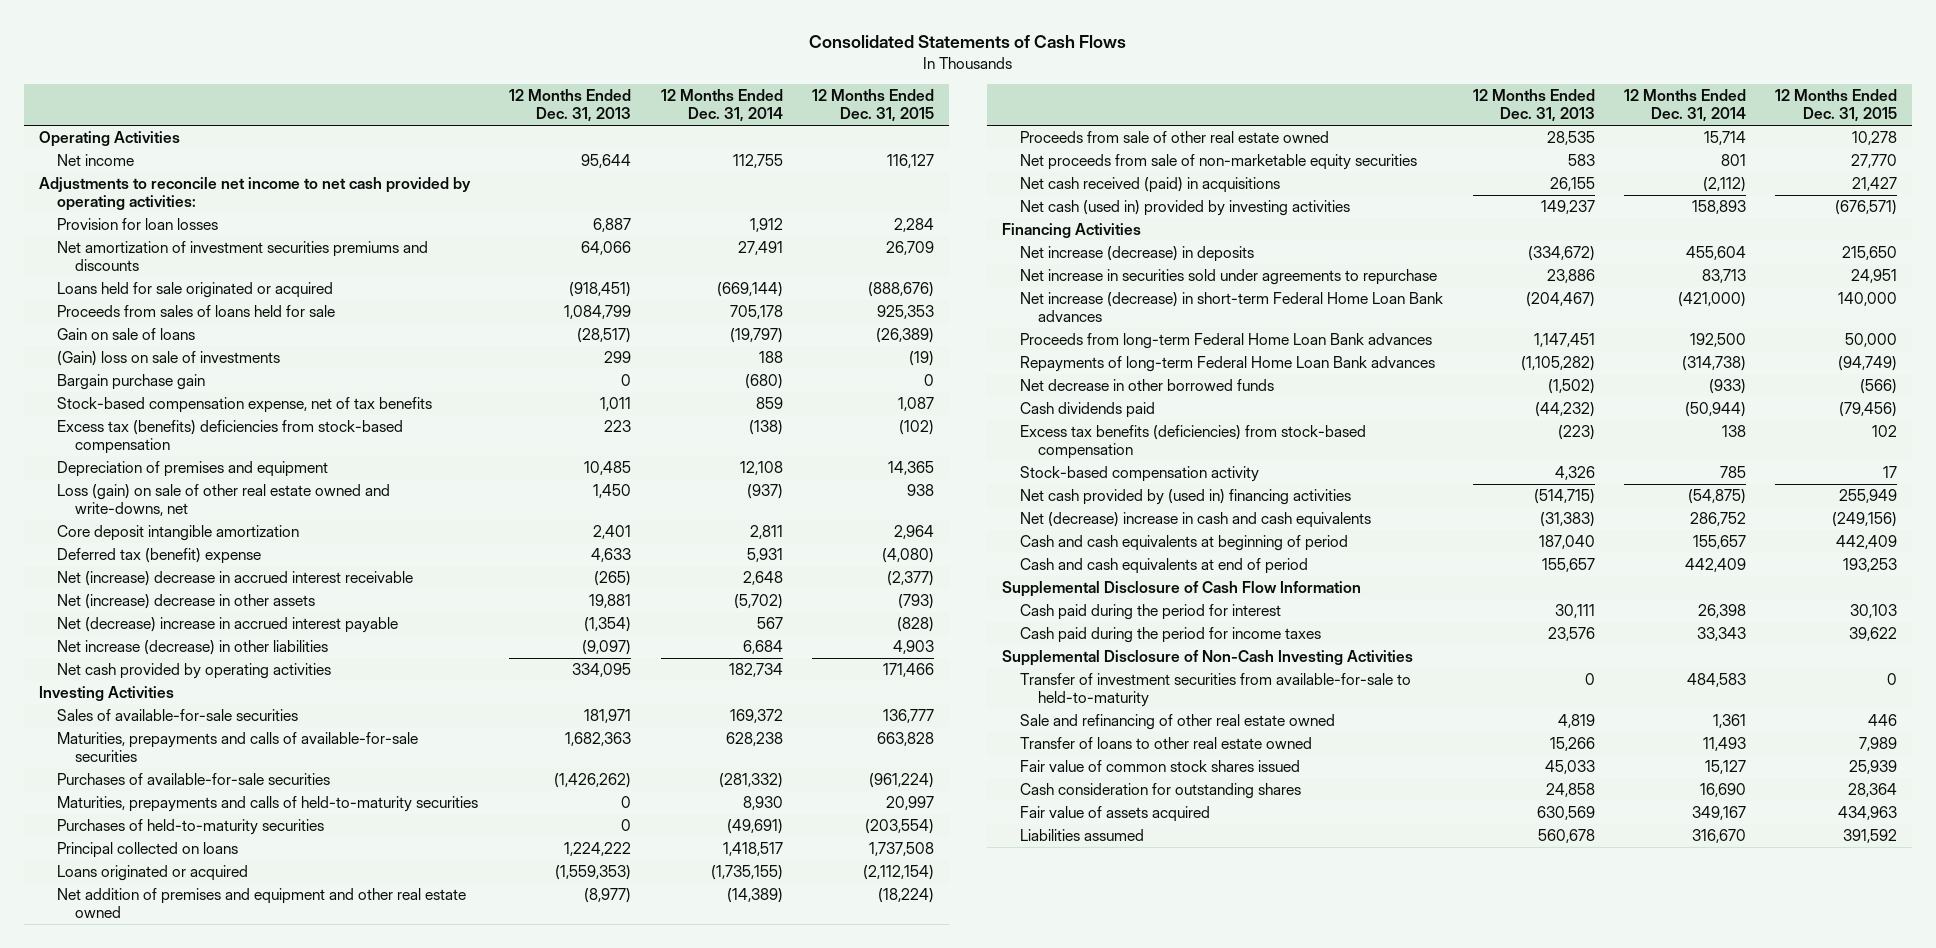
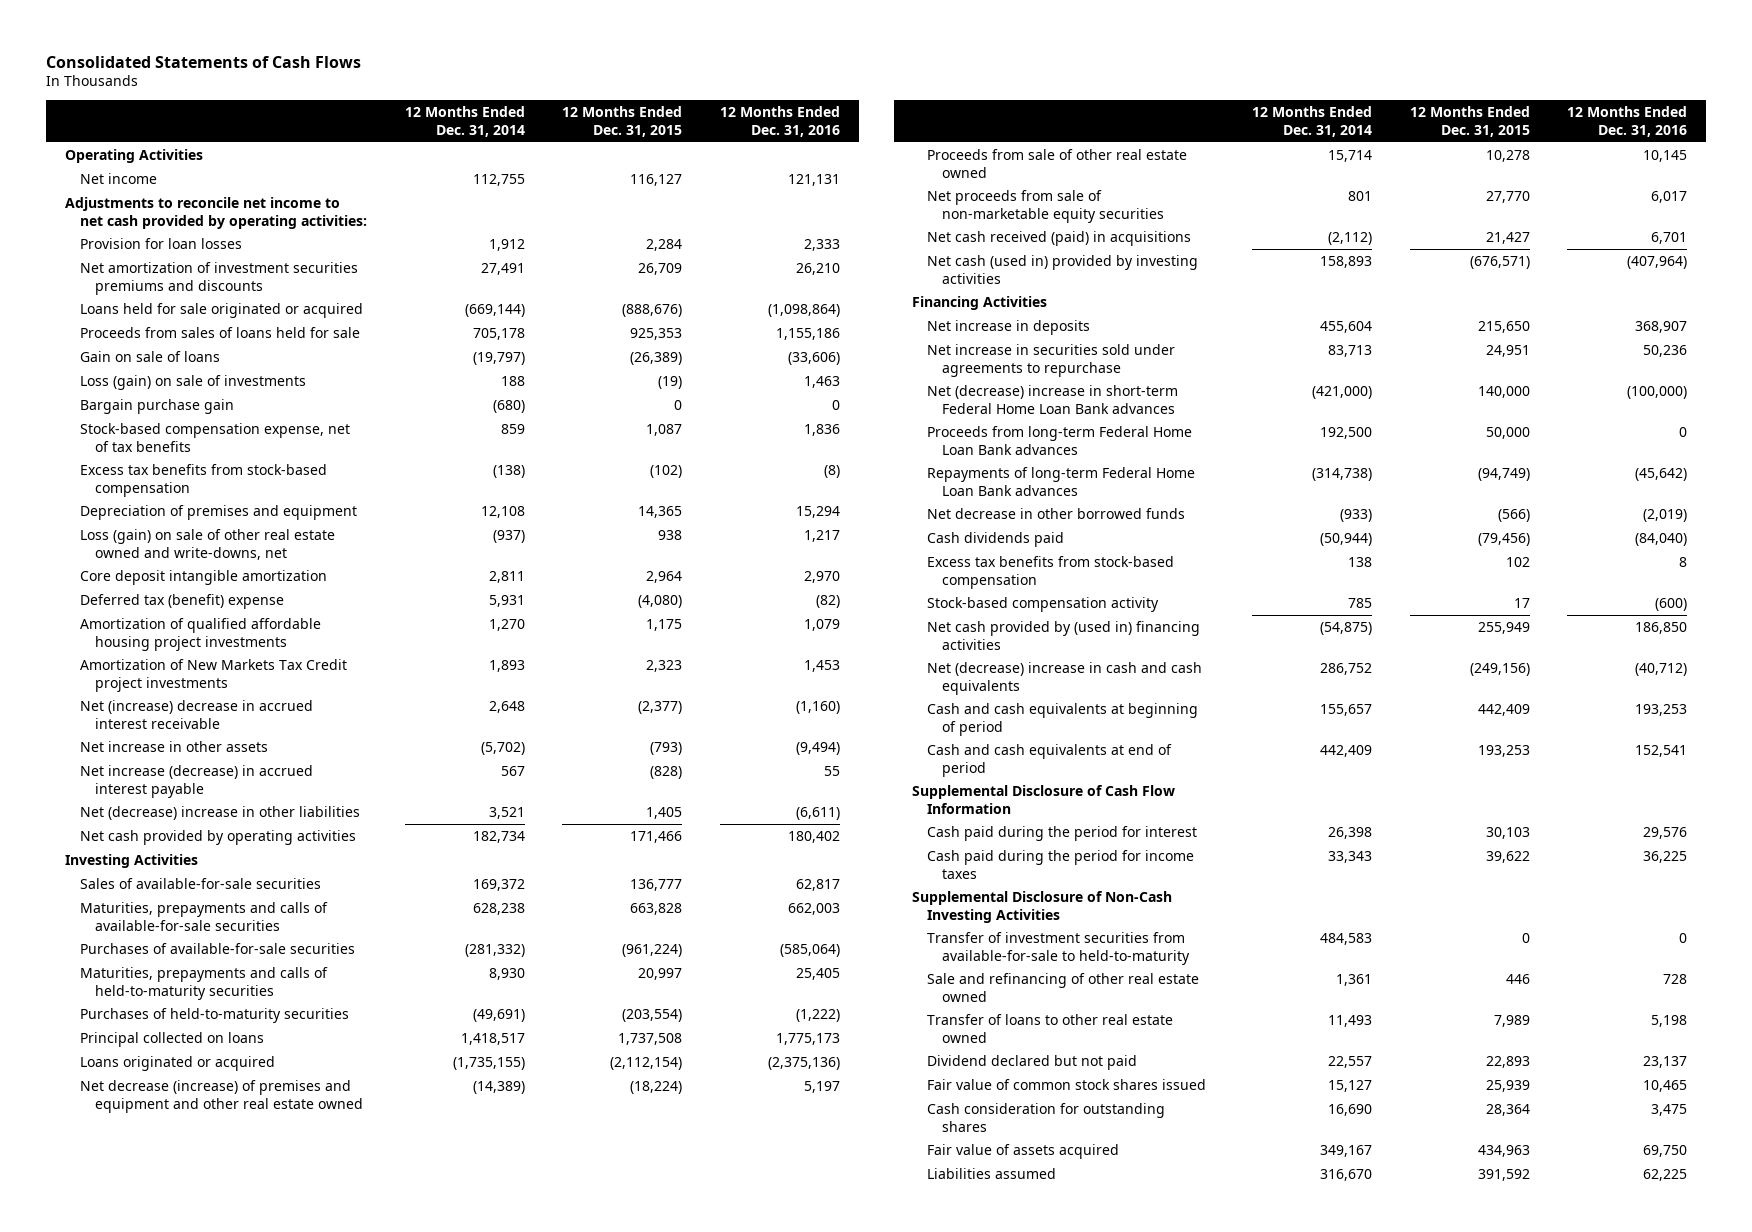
- | 12 Months Ended Dec. 31, 2013 | 12 Months Ended Dec. 31, 2014 | 12 Months Ended Dec. 31, 2015
+ | 12 Months Ended Dec. 31, 2014 | 12 Months Ended Dec. 31, 2015 | 12 Months Ended Dec. 31, 2016
- (Gain) loss on sale of investments | 299 | 188 | (19)
+ Loss (gain) on sale of investments | 188 | (19) | 1,463
- Excess tax (benefits) deficiencies from stock-based compensation | 223 | (138) | (102)
+ Excess tax benefits from stock-based compensation | (138) | (102) | (8)
+ Amortization of qualified affordable housing project investments | 1,270 | 1,175 | 1,079
+ Amortization of New Markets Tax Credit project investments | 1,893 | 2,323 | 1,453
- Net (increase) decrease in other assets | 19,881 | (5,702) | (793)
- Net (decrease) increase in accrued interest payable | (1,354) | 567 | (828)
- Net increase (decrease) in other liabilities | (9,097) | 6,684 | 4,903
+ Net increase in other assets | (5,702) | (793) | (9,494)
+ Net increase (decrease) in accrued interest payable | 567 | (828) | 55
+ Net (decrease) increase in other liabilities | 3,521 | 1,405 | (6,611)
- Net addition of premises and equipment and other real estate owned | (8,977) | (14,389) | (18,224)
+ Net decrease (increase) of premises and equipment and other real estate owned | (14,389) | (18,224) | 5,197
- Net increase (decrease) in deposits | (334,672) | 455,604 | 215,650
+ Net increase in deposits | 455,604 | 215,650 | 368,907
- Net increase (decrease) in short-term Federal Home Loan Bank advances | (204,467) | (421,000) | 140,000
+ Net (decrease) increase in short-term Federal Home Loan Bank advances | (421,000) | 140,000 | (100,000)
- Excess tax benefits (deficiencies) from stock-based compensation | (223) | 138 | 102
+ Excess tax benefits from stock-based compensation | 138 | 102 | 8
+ Dividend declared but not paid | 22,557 | 22,893 | 23,137

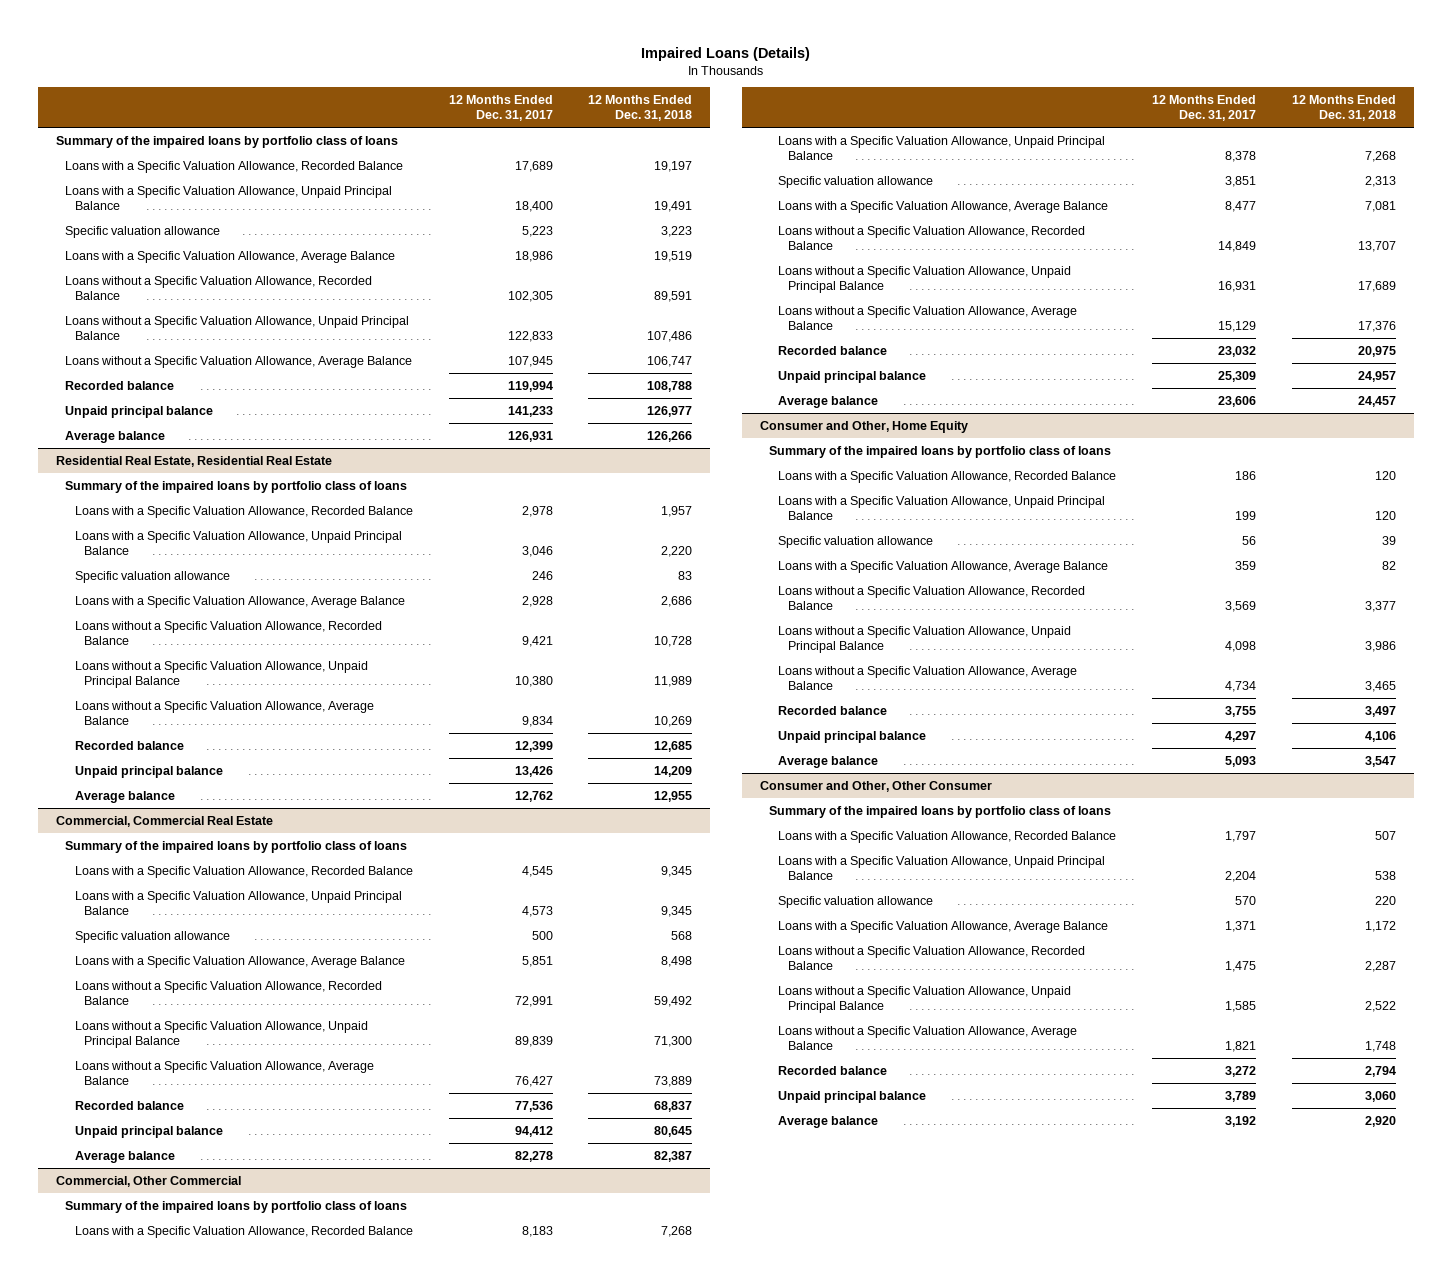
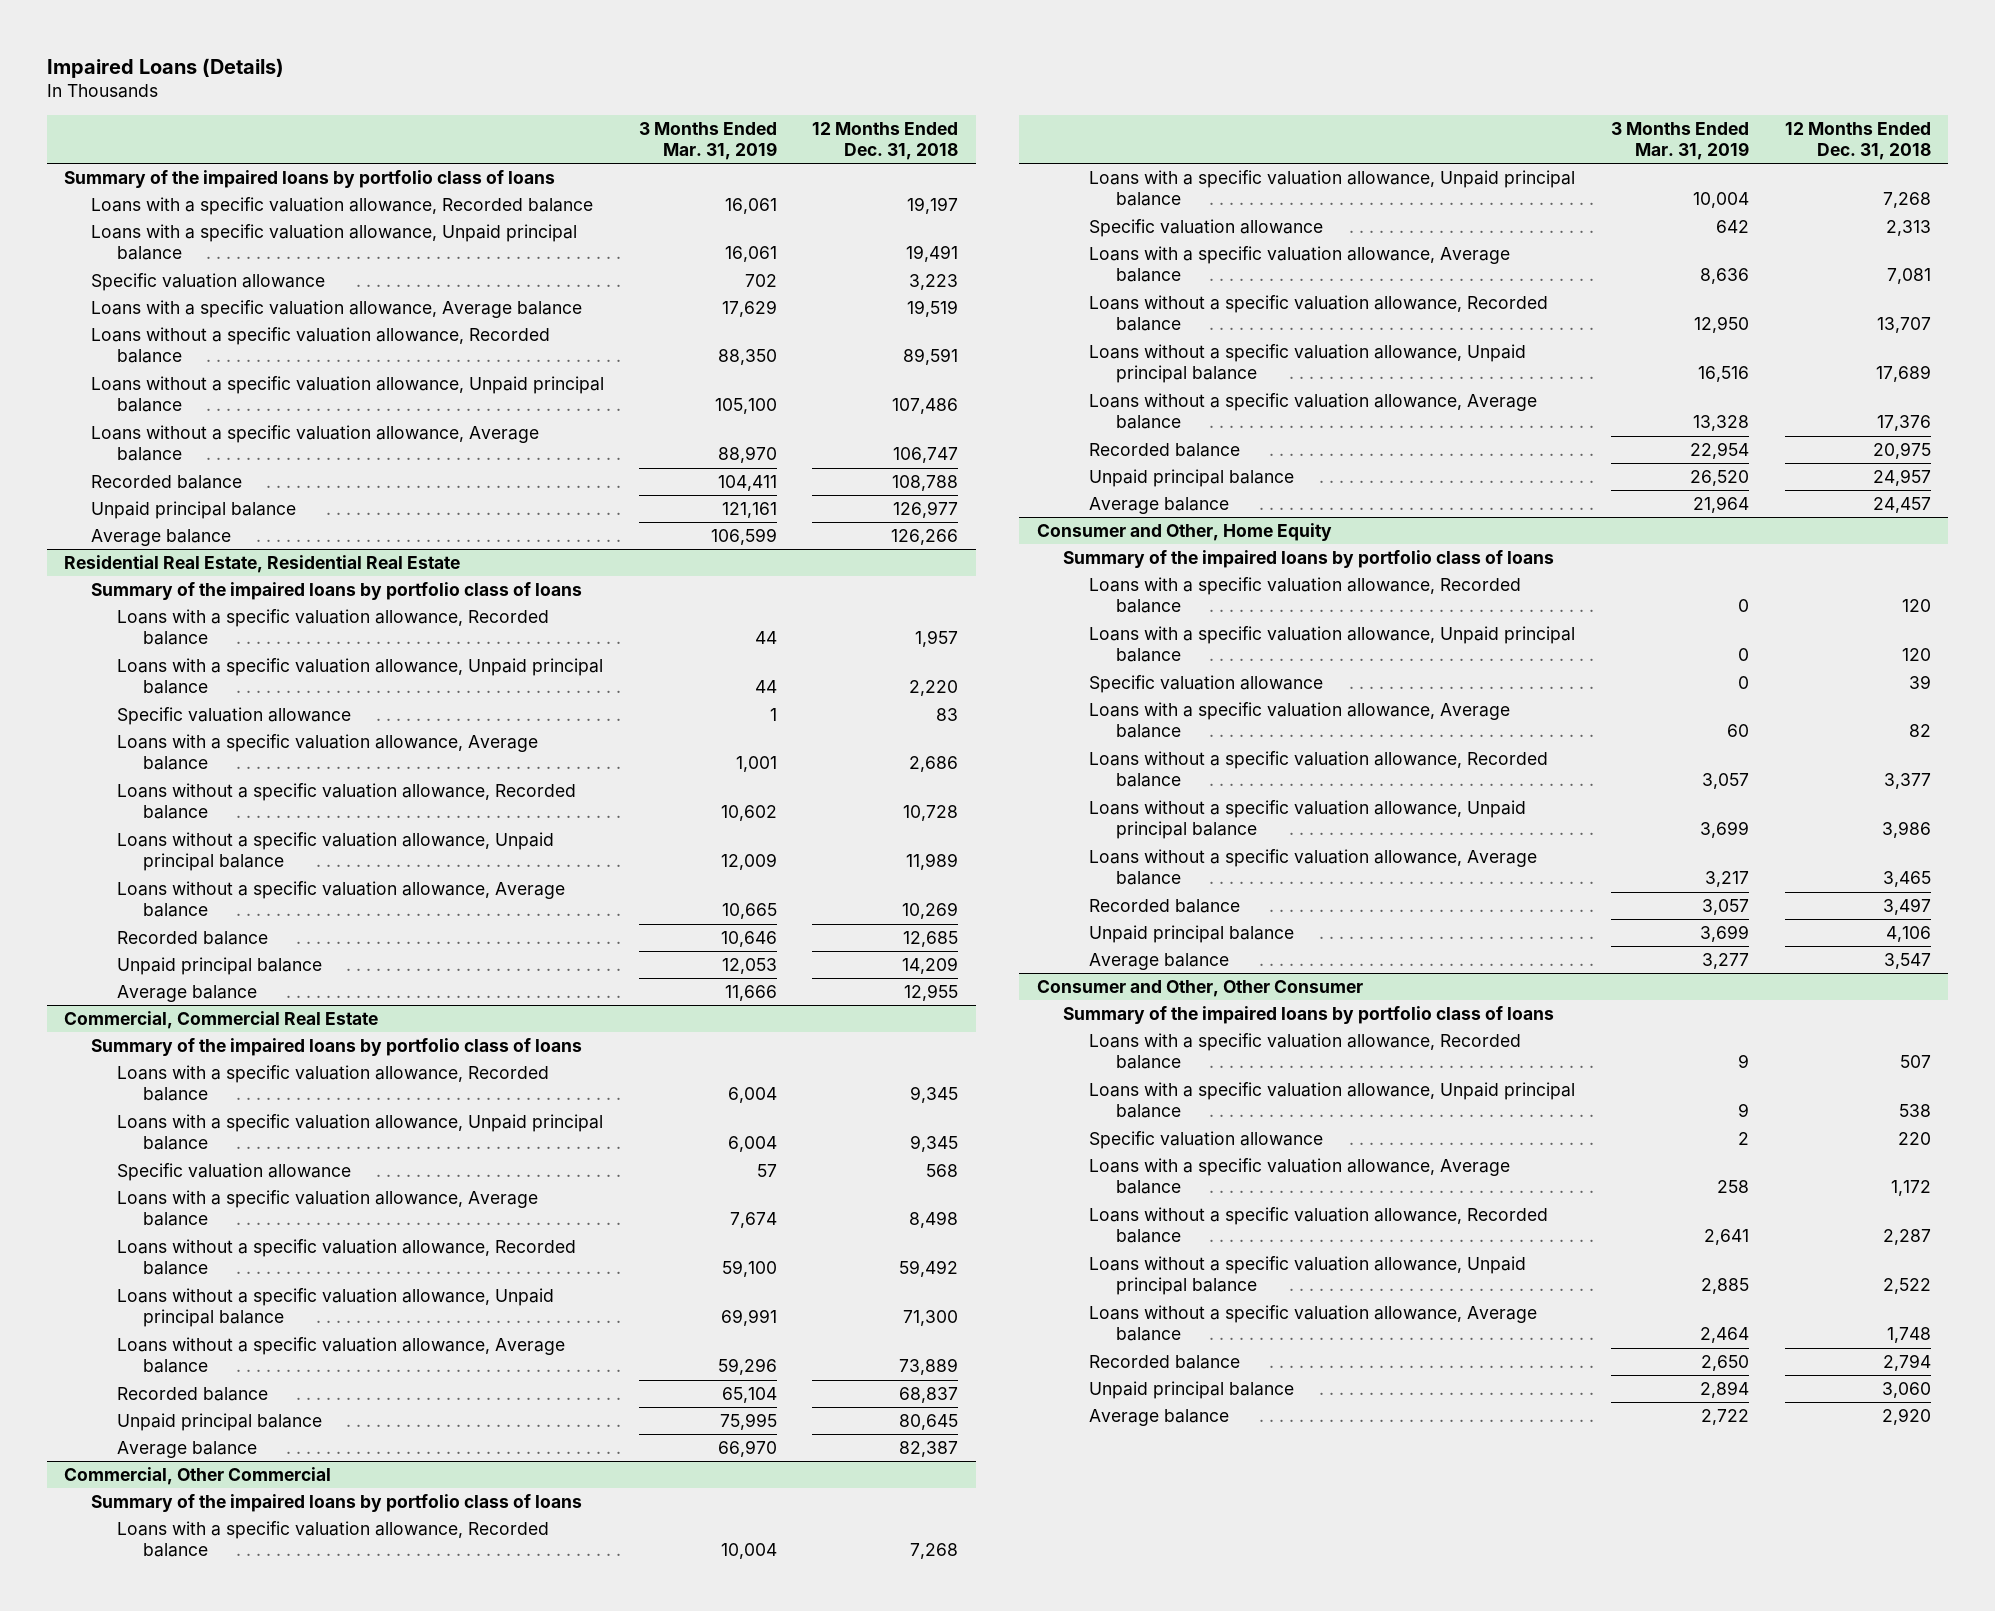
- | 12 Months Ended Dec. 31, 2017 | 12 Months Ended Dec. 31, 2018
+ | 3 Months Ended Mar. 31, 2019 | 12 Months Ended Dec. 31, 2018
- Loans with a Specific Valuation Allowance, Recorded Balance | 17,689 | 19,197
- Loans with a Specific Valuation Allowance, Unpaid Principal Balance | 18,400 | 19,491
+ Loans with a specific valuation allowance, Recorded balance | 16,061 | 19,197
+ Loans with a specific valuation allowance, Unpaid principal balance | 16,061 | 19,491
- Loans with a Specific Valuation Allowance, Average Balance | 18,986 | 19,519
- Loans without a Specific Valuation Allowance, Recorded Balance | 102,305 | 89,591
- Loans without a Specific Valuation Allowance, Unpaid Principal Balance | 122,833 | 107,486
- Loans without a Specific Valuation Allowance, Average Balance | 107,945 | 106,747
+ Loans with a specific valuation allowance, Average balance | 17,629 | 19,519
+ Loans without a specific valuation allowance, Recorded balance | 88,350 | 89,591
+ Loans without a specific valuation allowance, Unpaid principal balance | 105,100 | 107,486
+ Loans without a specific valuation allowance, Average balance | 88,970 | 106,747
@ Residential Real Estate, Residential Real Estate
- Loans with a Specific Valuation Allowance, Recorded Balance | 2,978 | 1,957
- Loans with a Specific Valuation Allowance, Unpaid Principal Balance | 3,046 | 2,220
+ Loans with a specific valuation allowance, Recorded balance | 44 | 1,957
+ Loans with a specific valuation allowance, Unpaid principal balance | 44 | 2,220
- Loans with a Specific Valuation Allowance, Average Balance | 2,928 | 2,686
- Loans without a Specific Valuation Allowance, Recorded Balance | 9,421 | 10,728
- Loans without a Specific Valuation Allowance, Unpaid Principal Balance | 10,380 | 11,989
- Loans without a Specific Valuation Allowance, Average Balance | 9,834 | 10,269
+ Loans with a specific valuation allowance, Average balance | 1,001 | 2,686
+ Loans without a specific valuation allowance, Recorded balance | 10,602 | 10,728
+ Loans without a specific valuation allowance, Unpaid principal balance | 12,009 | 11,989
+ Loans without a specific valuation allowance, Average balance | 10,665 | 10,269
@ Commercial, Commercial Real Estate
- Loans with a Specific Valuation Allowance, Recorded Balance | 4,545 | 9,345
- Loans with a Specific Valuation Allowance, Unpaid Principal Balance | 4,573 | 9,345
+ Loans with a specific valuation allowance, Recorded balance | 6,004 | 9,345
+ Loans with a specific valuation allowance, Unpaid principal balance | 6,004 | 9,345
- Loans with a Specific Valuation Allowance, Average Balance | 5,851 | 8,498
- Loans without a Specific Valuation Allowance, Recorded Balance | 72,991 | 59,492
- Loans without a Specific Valuation Allowance, Unpaid Principal Balance | 89,839 | 71,300
- Loans without a Specific Valuation Allowance, Average Balance | 76,427 | 73,889
+ Loans with a specific valuation allowance, Average balance | 7,674 | 8,498
+ Loans without a specific valuation allowance, Recorded balance | 59,100 | 59,492
+ Loans without a specific valuation allowance, Unpaid principal balance | 69,991 | 71,300
+ Loans without a specific valuation allowance, Average balance | 59,296 | 73,889
@ Commercial, Other Commercial
- Loans with a Specific Valuation Allowance, Recorded Balance | 8,183 | 7,268
- Loans with a Specific Valuation Allowance, Unpaid Principal Balance | 8,378 | 7,268
+ Loans with a specific valuation allowance, Recorded balance | 10,004 | 7,268
+ Loans with a specific valuation allowance, Unpaid principal balance | 10,004 | 7,268
- Loans with a Specific Valuation Allowance, Average Balance | 8,477 | 7,081
- Loans without a Specific Valuation Allowance, Recorded Balance | 14,849 | 13,707
- Loans without a Specific Valuation Allowance, Unpaid Principal Balance | 16,931 | 17,689
- Loans without a Specific Valuation Allowance, Average Balance | 15,129 | 17,376
+ Loans with a specific valuation allowance, Average balance | 8,636 | 7,081
+ Loans without a specific valuation allowance, Recorded balance | 12,950 | 13,707
+ Loans without a specific valuation allowance, Unpaid principal balance | 16,516 | 17,689
+ Loans without a specific valuation allowance, Average balance | 13,328 | 17,376
@ Consumer and Other, Home Equity
- Loans with a Specific Valuation Allowance, Recorded Balance | 186 | 120
- Loans with a Specific Valuation Allowance, Unpaid Principal Balance | 199 | 120
+ Loans with a specific valuation allowance, Recorded balance | 0 | 120
+ Loans with a specific valuation allowance, Unpaid principal balance | 0 | 120
- Loans with a Specific Valuation Allowance, Average Balance | 359 | 82
- Loans without a Specific Valuation Allowance, Recorded Balance | 3,569 | 3,377
- Loans without a Specific Valuation Allowance, Unpaid Principal Balance | 4,098 | 3,986
- Loans without a Specific Valuation Allowance, Average Balance | 4,734 | 3,465
+ Loans with a specific valuation allowance, Average balance | 60 | 82
+ Loans without a specific valuation allowance, Recorded balance | 3,057 | 3,377
+ Loans without a specific valuation allowance, Unpaid principal balance | 3,699 | 3,986
+ Loans without a specific valuation allowance, Average balance | 3,217 | 3,465
@ Consumer and Other, Other Consumer
- Loans with a Specific Valuation Allowance, Recorded Balance | 1,797 | 507
- Loans with a Specific Valuation Allowance, Unpaid Principal Balance | 2,204 | 538
+ Loans with a specific valuation allowance, Recorded balance | 9 | 507
+ Loans with a specific valuation allowance, Unpaid principal balance | 9 | 538
- Loans with a Specific Valuation Allowance, Average Balance | 1,371 | 1,172
- Loans without a Specific Valuation Allowance, Recorded Balance | 1,475 | 2,287
- Loans without a Specific Valuation Allowance, Unpaid Principal Balance | 1,585 | 2,522
- Loans without a Specific Valuation Allowance, Average Balance | 1,821 | 1,748
+ Loans with a specific valuation allowance, Average balance | 258 | 1,172
+ Loans without a specific valuation allowance, Recorded balance | 2,641 | 2,287
+ Loans without a specific valuation allowance, Unpaid principal balance | 2,885 | 2,522
+ Loans without a specific valuation allowance, Average balance | 2,464 | 1,748

